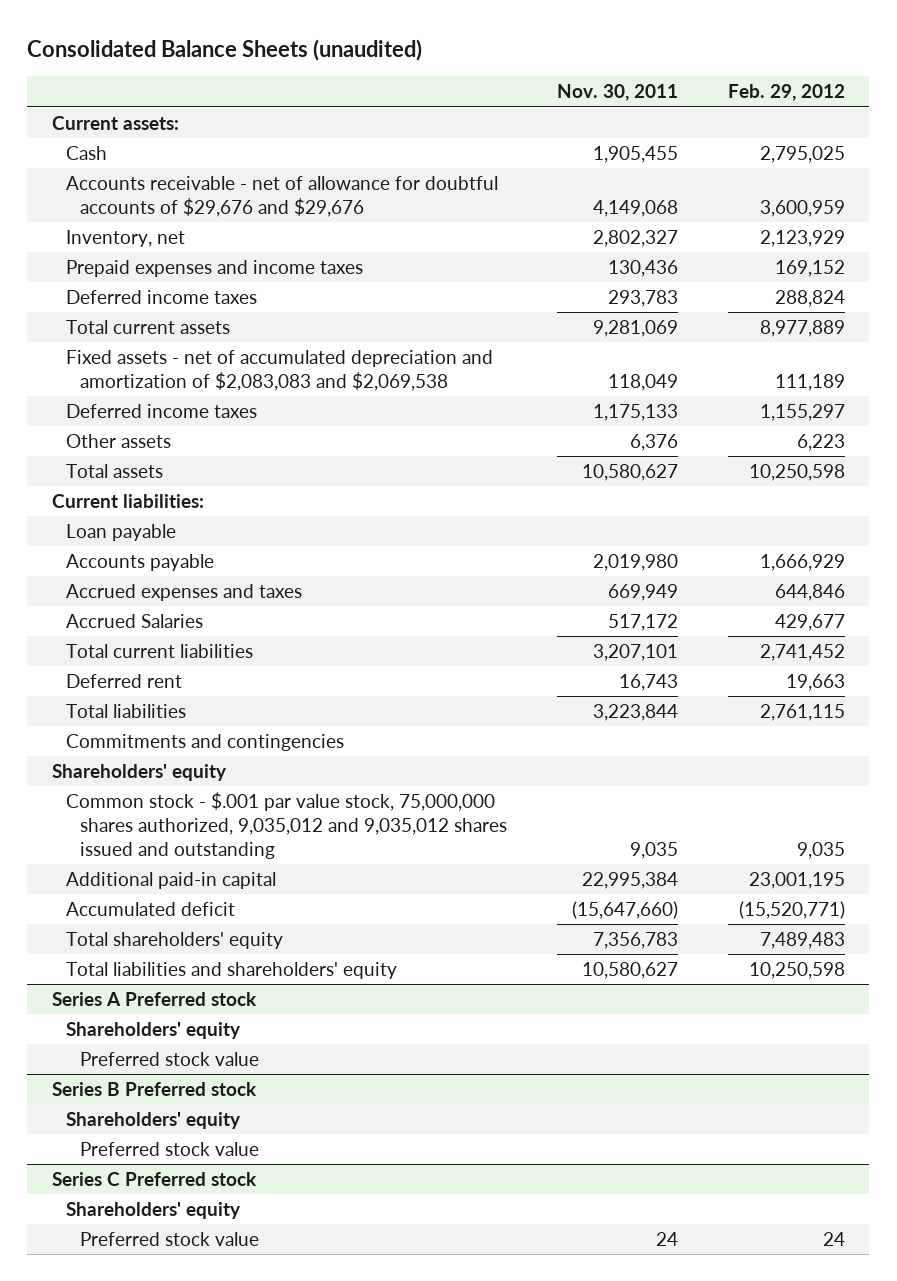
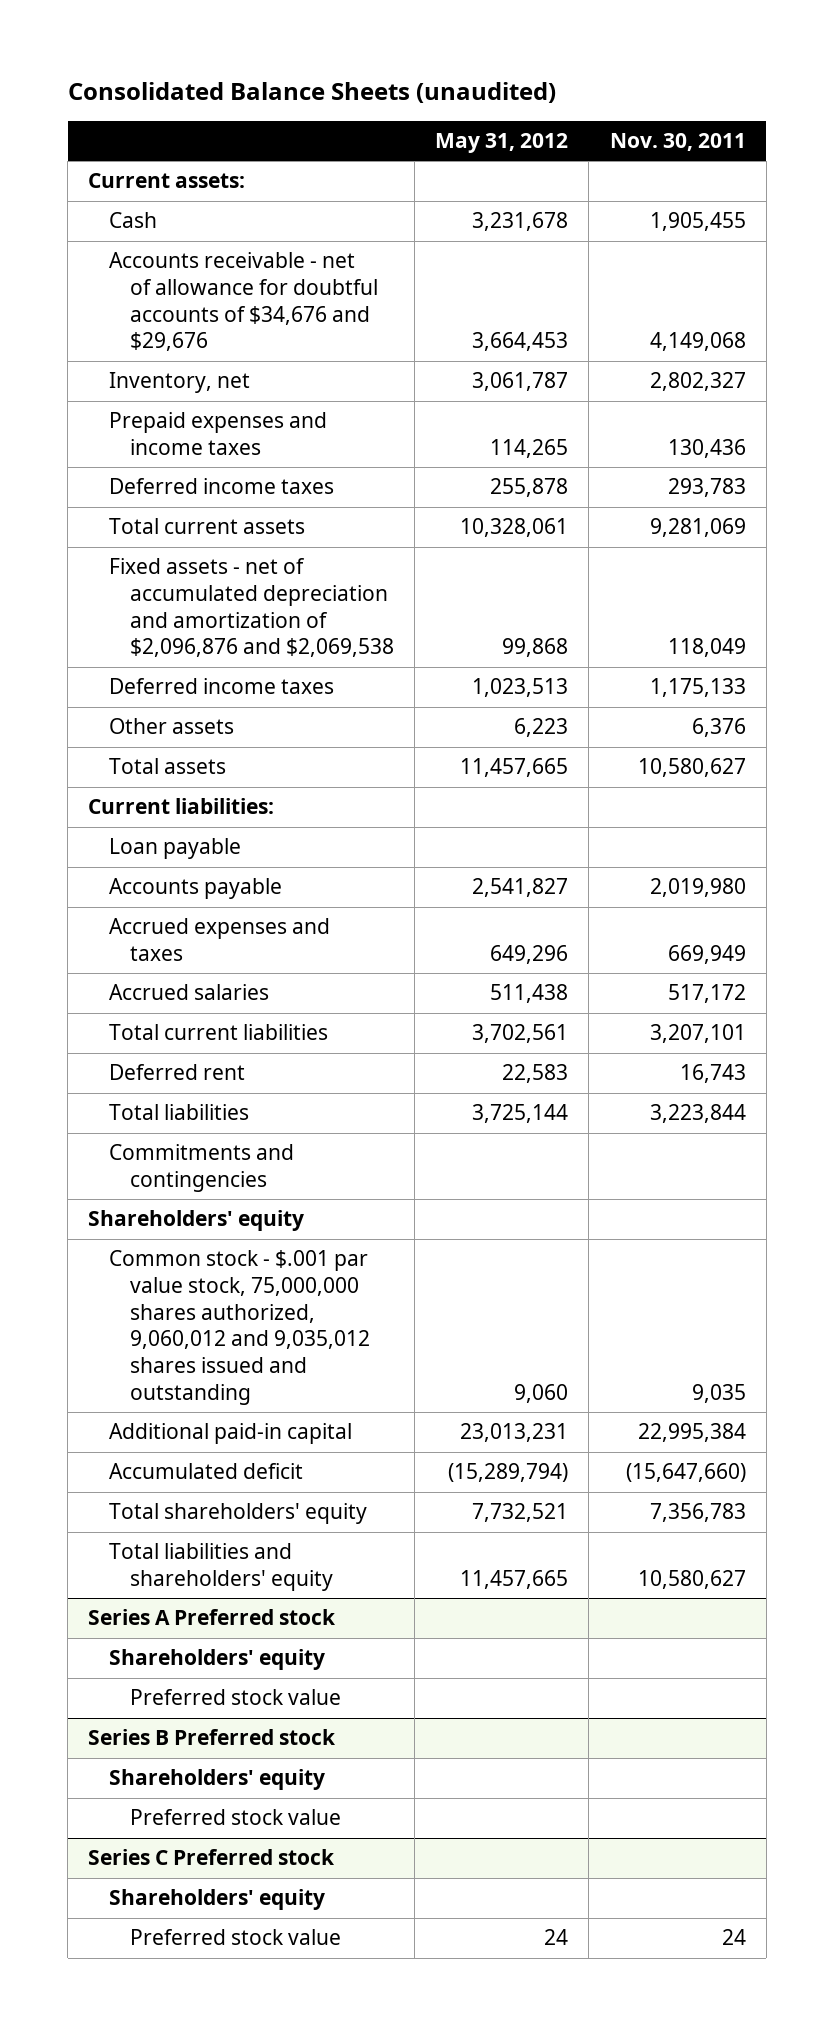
- | Nov. 30, 2011 | Feb. 29, 2012
+ | May 31, 2012 | Nov. 30, 2011
- Accounts receivable - net of allowance for doubtful accounts of $29,676 and $29,676 | 4,149,068 | 3,600,959
+ Accounts receivable - net of allowance for doubtful accounts of $34,676 and $29,676 | 3,664,453 | 4,149,068
- Fixed assets - net of accumulated depreciation and amortization of $2,083,083 and $2,069,538 | 118,049 | 111,189
+ Fixed assets - net of accumulated depreciation and amortization of $2,096,876 and $2,069,538 | 99,868 | 118,049
- Accrued Salaries | 517,172 | 429,677
+ Accrued salaries | 511,438 | 517,172
- Common stock - $.001 par value stock, 75,000,000 shares authorized, 9,035,012 and 9,035,012 shares issued and outstanding | 9,035 | 9,035
+ Common stock - $.001 par value stock, 75,000,000 shares authorized, 9,060,012 and 9,035,012 shares issued and outstanding | 9,060 | 9,035

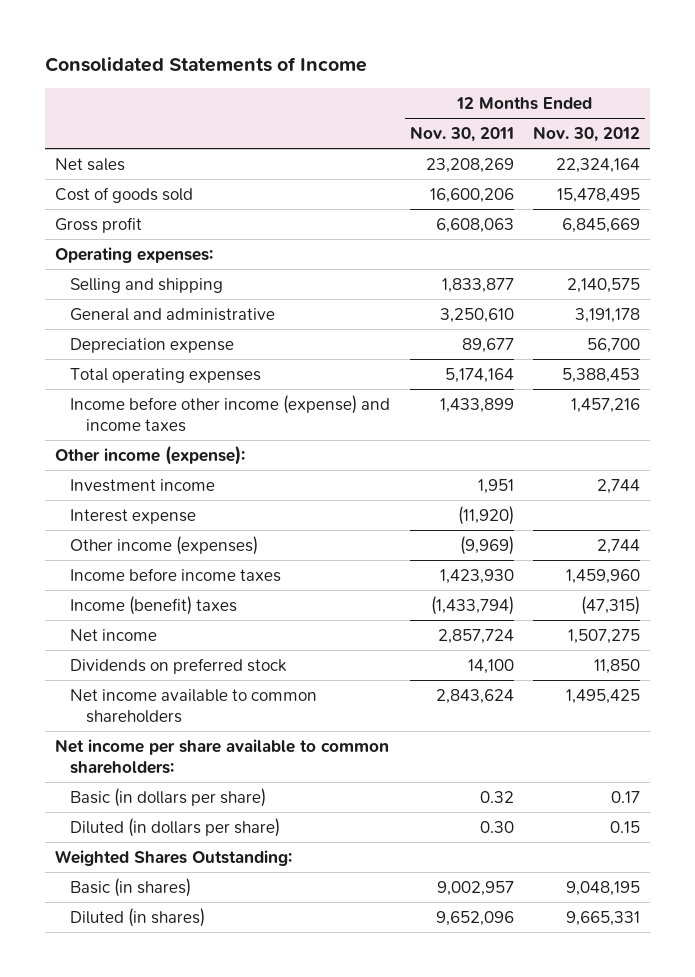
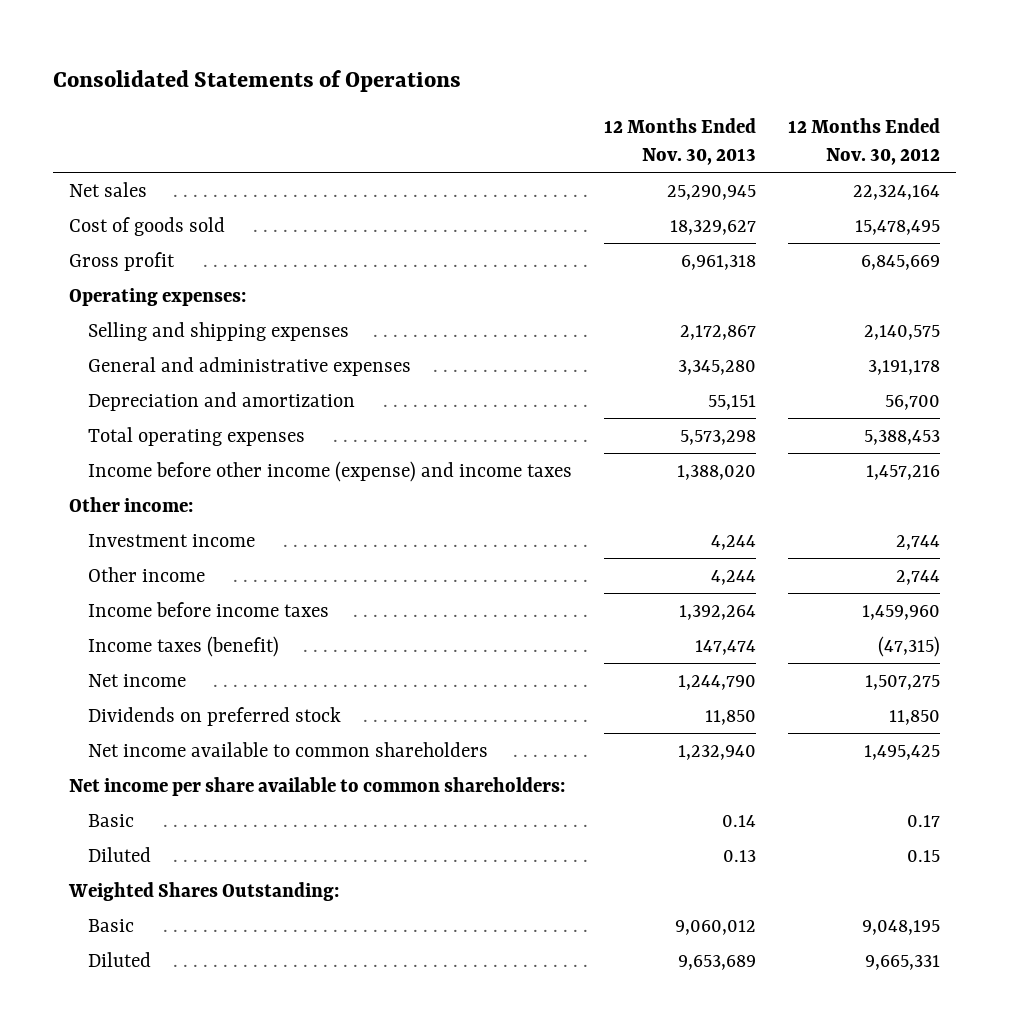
- Consolidated Statements of Income
+ Consolidated Statements of Operations
- | 12 Months Ended Nov. 30, 2011 | 12 Months Ended Nov. 30, 2012
+ | 12 Months Ended Nov. 30, 2013 | 12 Months Ended Nov. 30, 2012
- Selling and shipping | 1,833,877 | 2,140,575
- General and administrative | 3,250,610 | 3,191,178
- Depreciation expense | 89,677 | 56,700
+ Selling and shipping expenses | 2,172,867 | 2,140,575
+ General and administrative expenses | 3,345,280 | 3,191,178
+ Depreciation and amortization | 55,151 | 56,700
- Other income (expense):
+ Other income:
- Interest expense | (11,920) |
- Other income (expenses) | (9,969) | 2,744
+ Other income | 4,244 | 2,744
- Income (benefit) taxes | (1,433,794) | (47,315)
+ Income taxes (benefit) | 147,474 | (47,315)
- Basic (in dollars per share) | 0.32 | 0.17
- Diluted (in dollars per share) | 0.30 | 0.15
+ Basic | 0.14 | 0.17
+ Diluted | 0.13 | 0.15
- Basic (in shares) | 9,002,957 | 9,048,195
- Diluted (in shares) | 9,652,096 | 9,665,331
+ Basic | 9,060,012 | 9,048,195
+ Diluted | 9,653,689 | 9,665,331

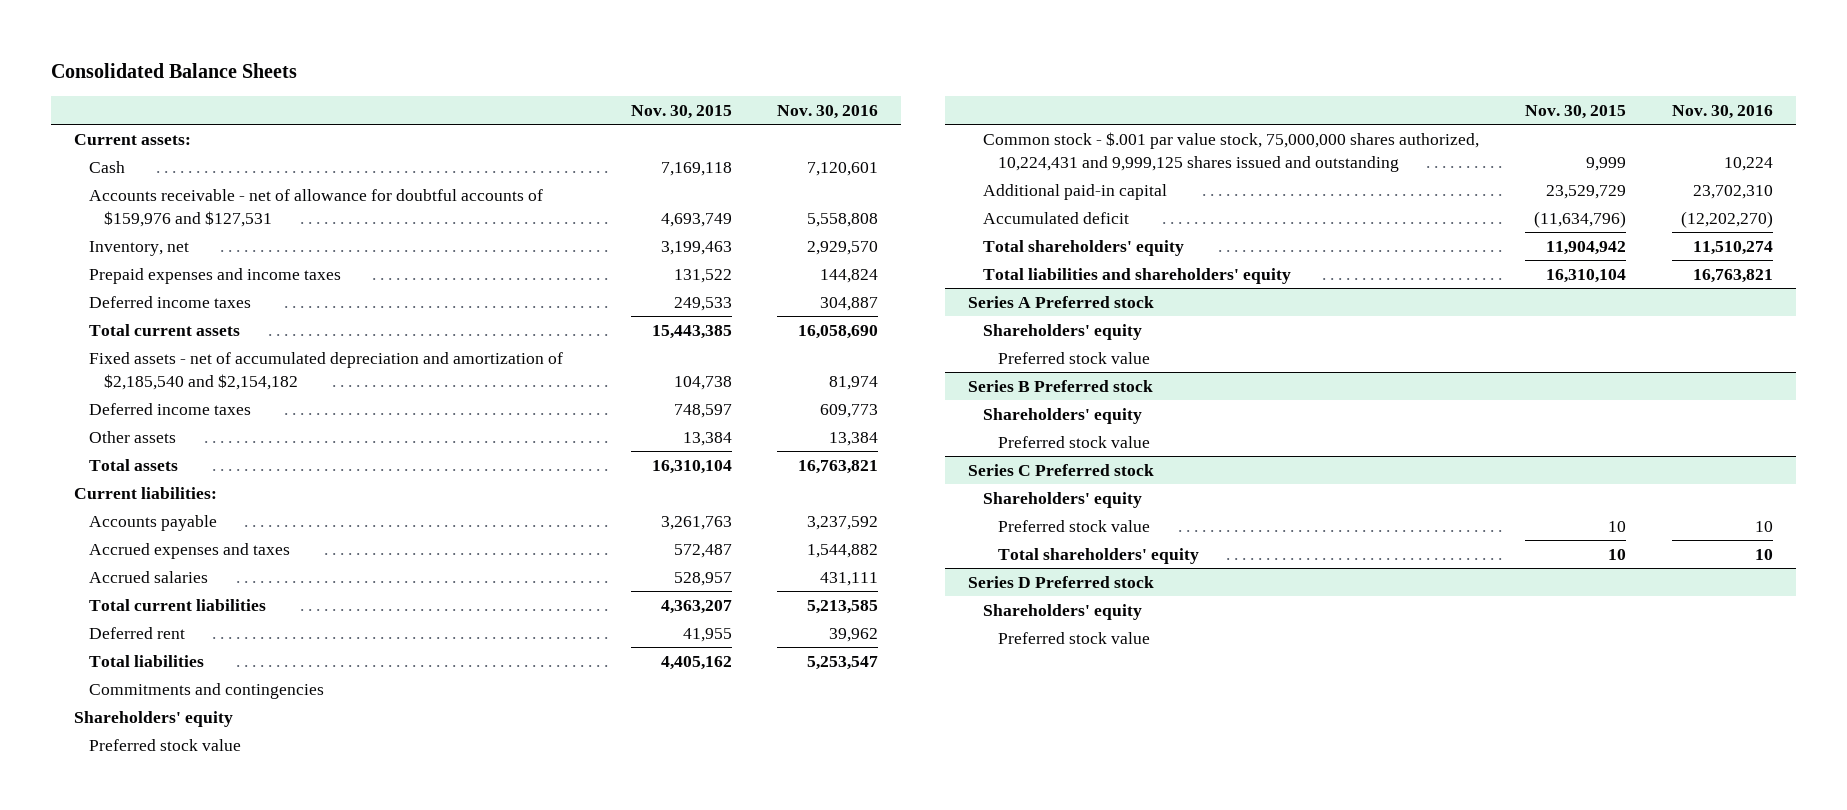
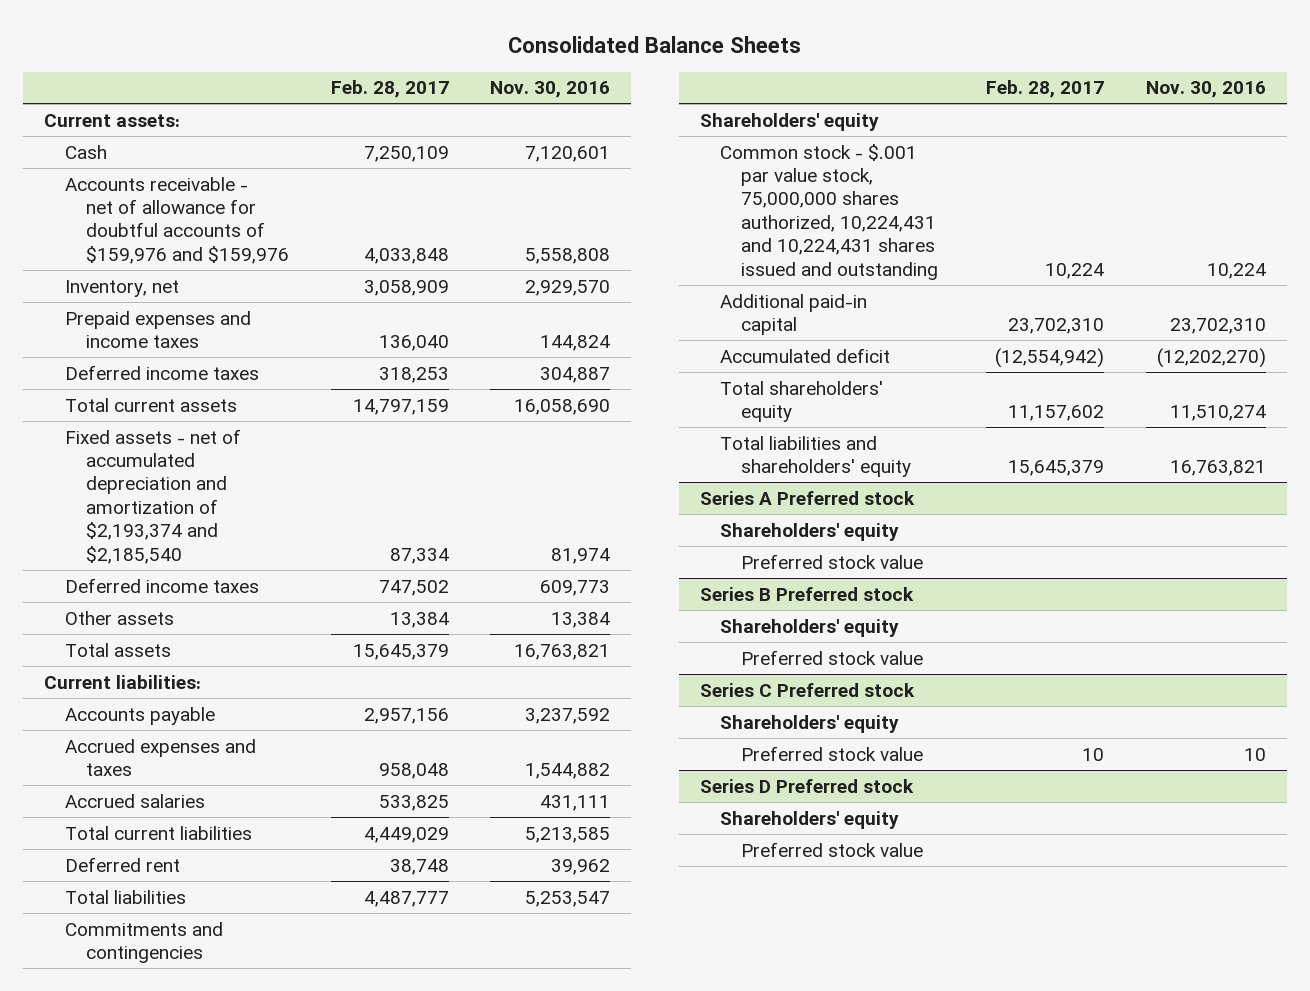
- | Nov. 30, 2015 | Nov. 30, 2016
+ | Feb. 28, 2017 | Nov. 30, 2016
- Accounts receivable - net of allowance for doubtful accounts of $159,976 and $127,531 | 4,693,749 | 5,558,808
+ Accounts receivable - net of allowance for doubtful accounts of $159,976 and $159,976 | 4,033,848 | 5,558,808
- Fixed assets - net of accumulated depreciation and amortization of $2,185,540 and $2,154,182 | 104,738 | 81,974
+ Fixed assets - net of accumulated depreciation and amortization of $2,193,374 and $2,185,540 | 87,334 | 81,974
- Preferred stock value
- Common stock - $.001 par value stock, 75,000,000 shares authorized, 10,224,431 and 9,999,125 shares issued and outstanding | 9,999 | 10,224
+ Common stock - $.001 par value stock, 75,000,000 shares authorized, 10,224,431 and 10,224,431 shares issued and outstanding | 10,224 | 10,224
@ Series C Preferred stock
- Total shareholders' equity | 10 | 10

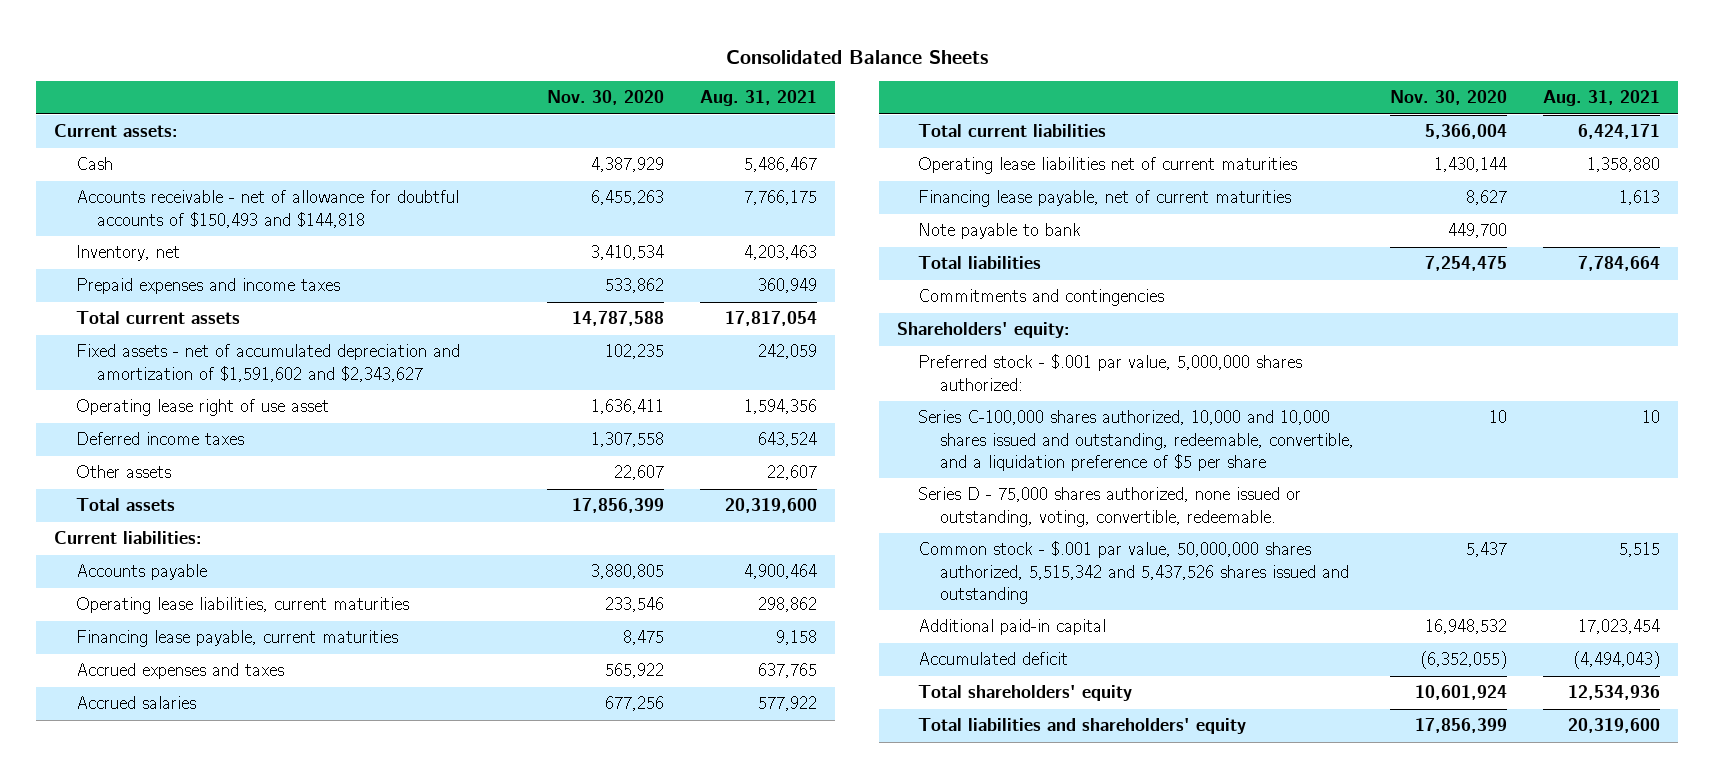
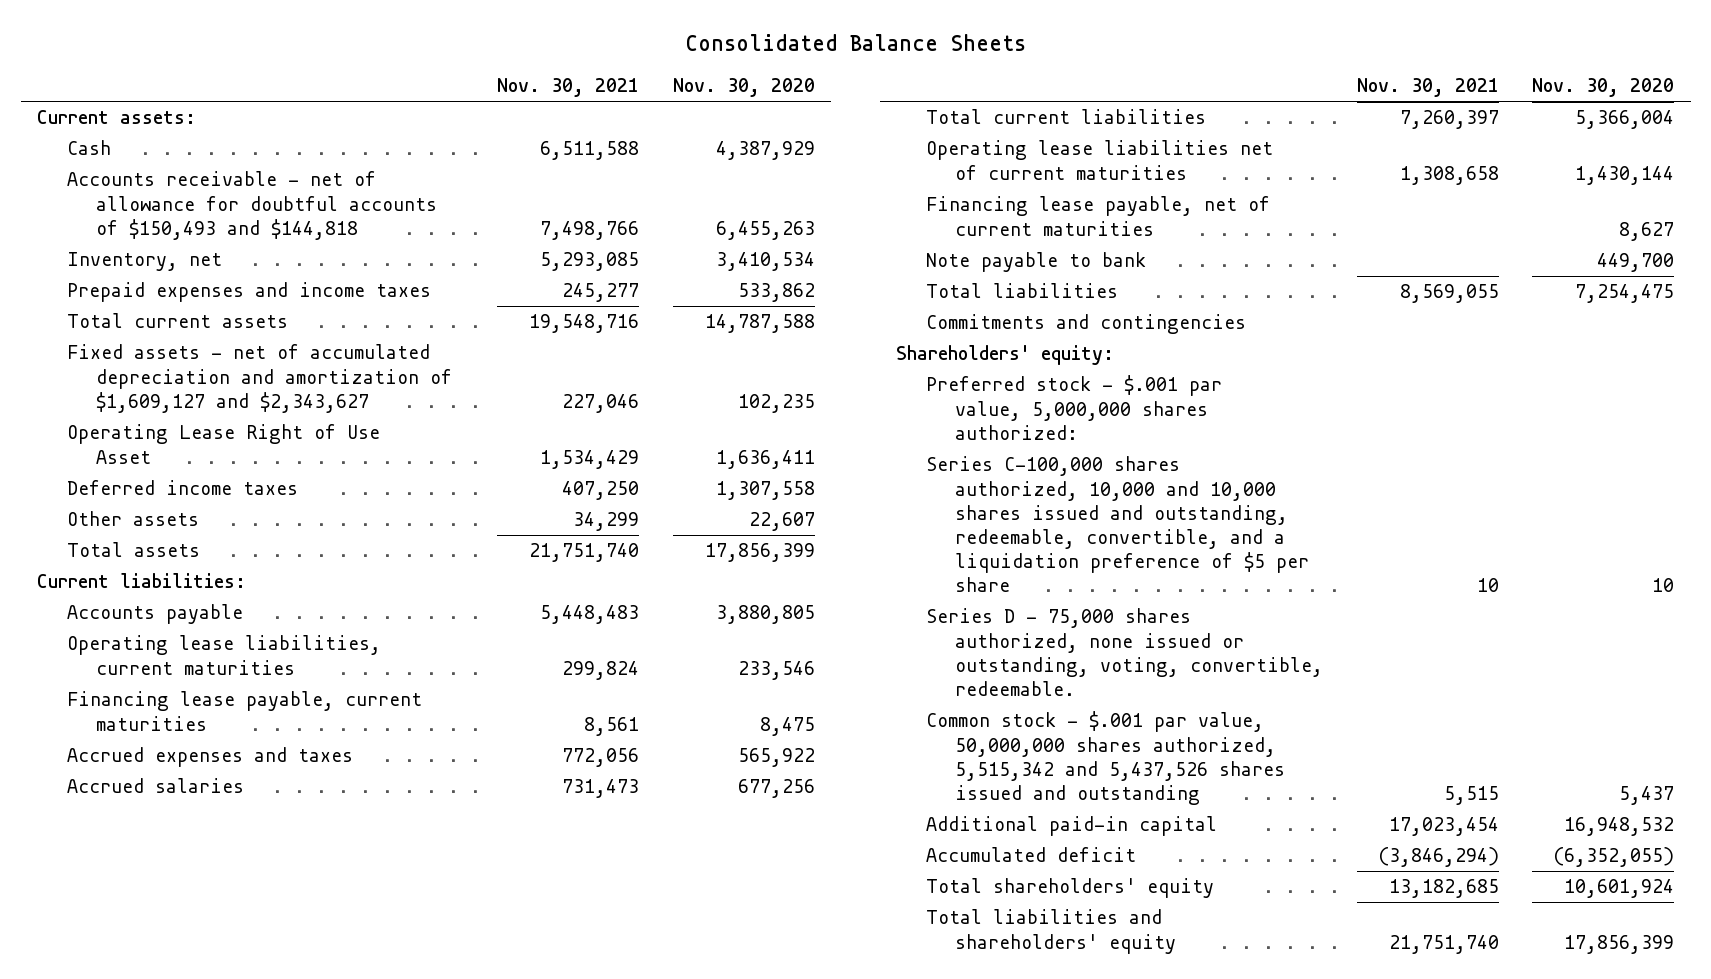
- | Nov. 30, 2020 | Aug. 31, 2021
+ | Nov. 30, 2021 | Nov. 30, 2020
- Fixed assets - net of accumulated depreciation and amortization of $1,591,602 and $2,343,627 | 102,235 | 242,059
- Operating lease right of use asset | 1,636,411 | 1,594,356
+ Fixed assets - net of accumulated depreciation and amortization of $1,609,127 and $2,343,627 | 227,046 | 102,235
+ Operating Lease Right of Use Asset | 1,534,429 | 1,636,411

